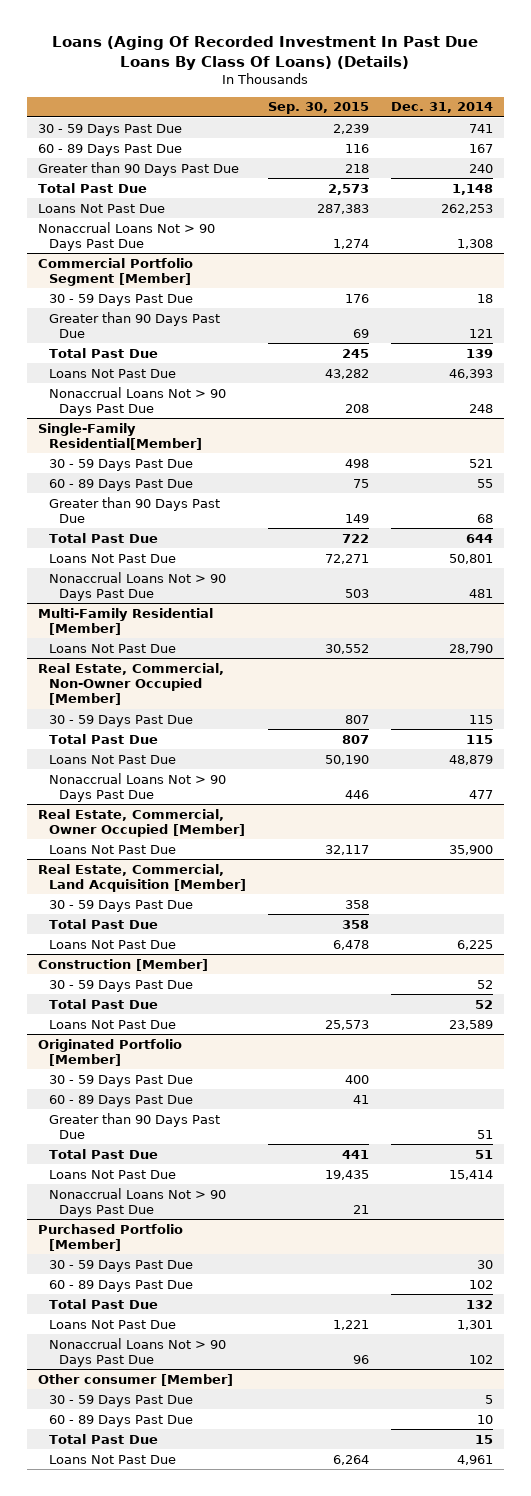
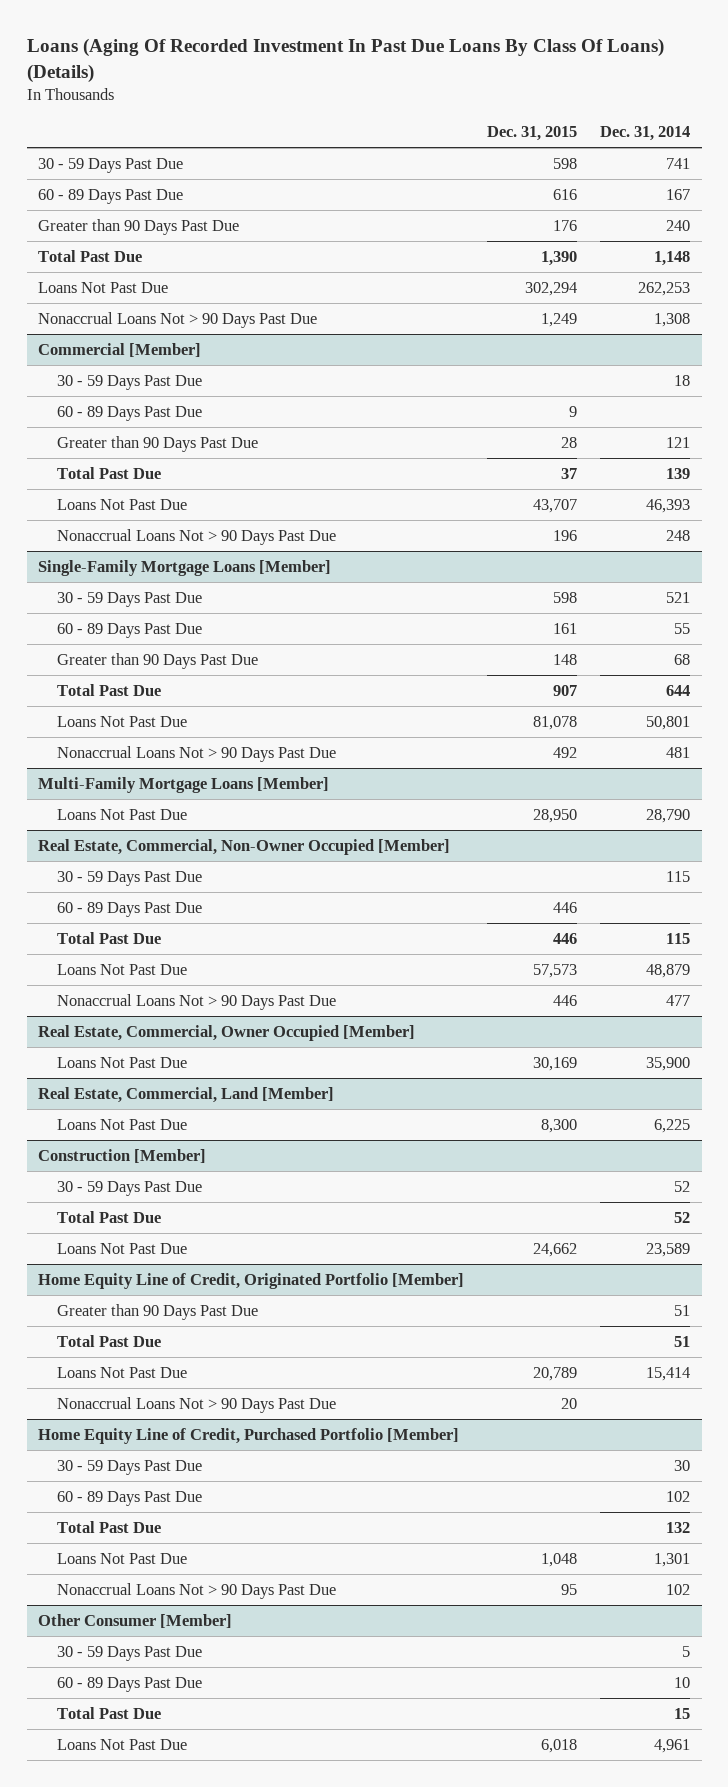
- | Sep. 30, 2015 | Dec. 31, 2014
+ | Dec. 31, 2015 | Dec. 31, 2014
- Commercial Portfolio Segment [Member]
+ Commercial [Member]
+ 60 - 89 Days Past Due | 9 |
- Single-Family Residential[Member]
+ Single-Family Mortgage Loans [Member]
- Multi-Family Residential [Member]
+ Multi-Family Mortgage Loans [Member]
@ Real Estate, Commercial, Non-Owner Occupied [Member]
+ 60 - 89 Days Past Due | 446 |
- Real Estate, Commercial, Land Acquisition [Member]
- 30 - 59 Days Past Due | 358 |
- Total Past Due | 358 |
+ Real Estate, Commercial, Land [Member]
- Originated Portfolio [Member]
- 30 - 59 Days Past Due | 400 |
- 60 - 89 Days Past Due | 41 |
+ Home Equity Line of Credit, Originated Portfolio [Member]
- Purchased Portfolio [Member]
+ Home Equity Line of Credit, Purchased Portfolio [Member]
- Other consumer [Member]
+ Other Consumer [Member]

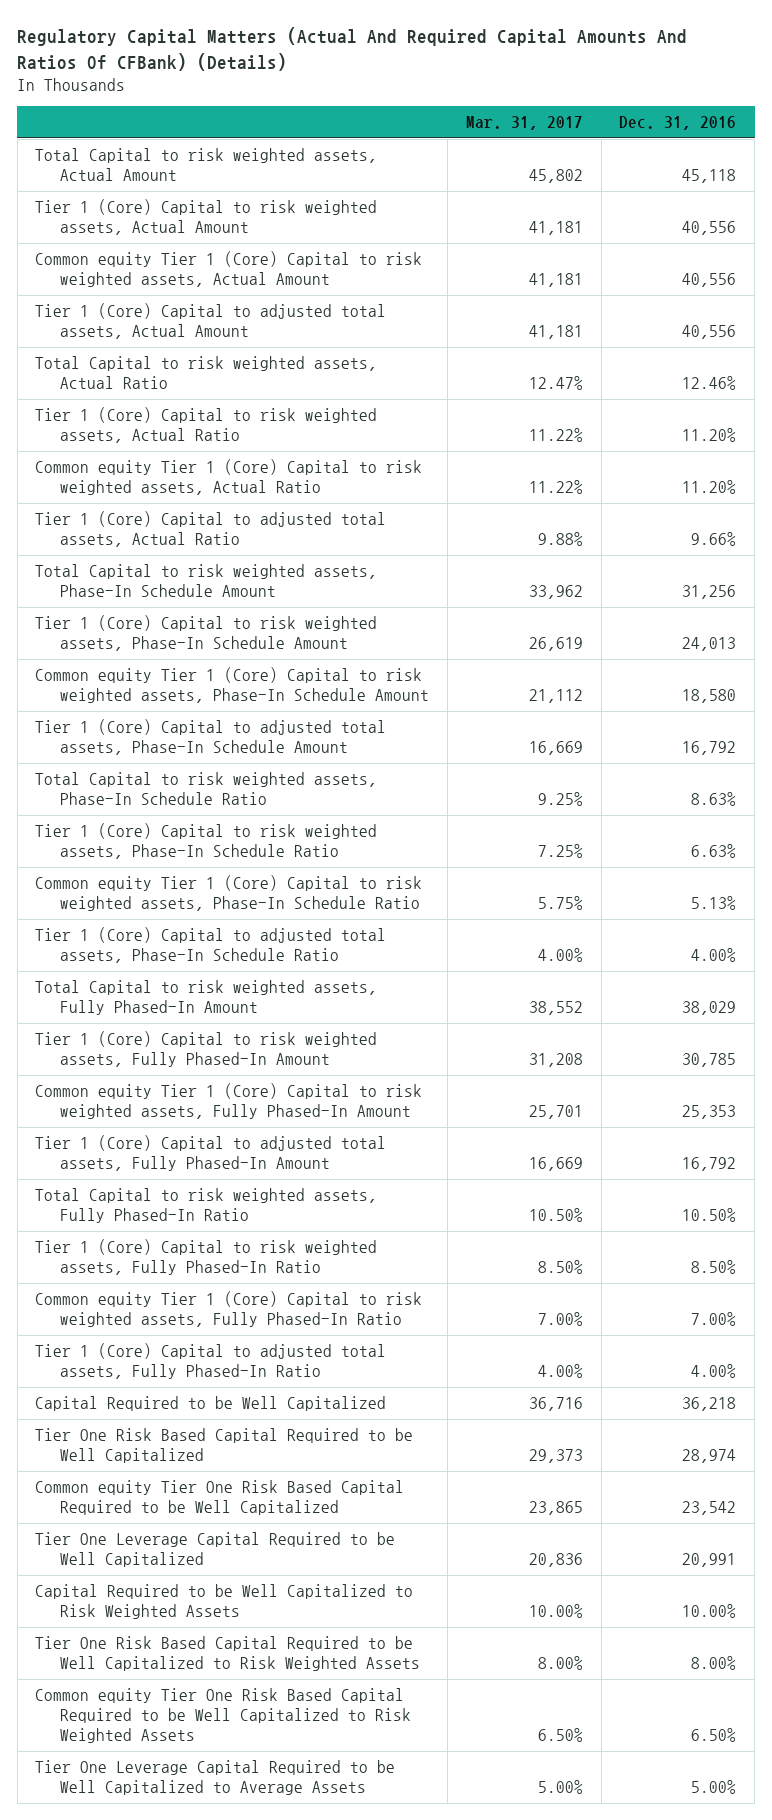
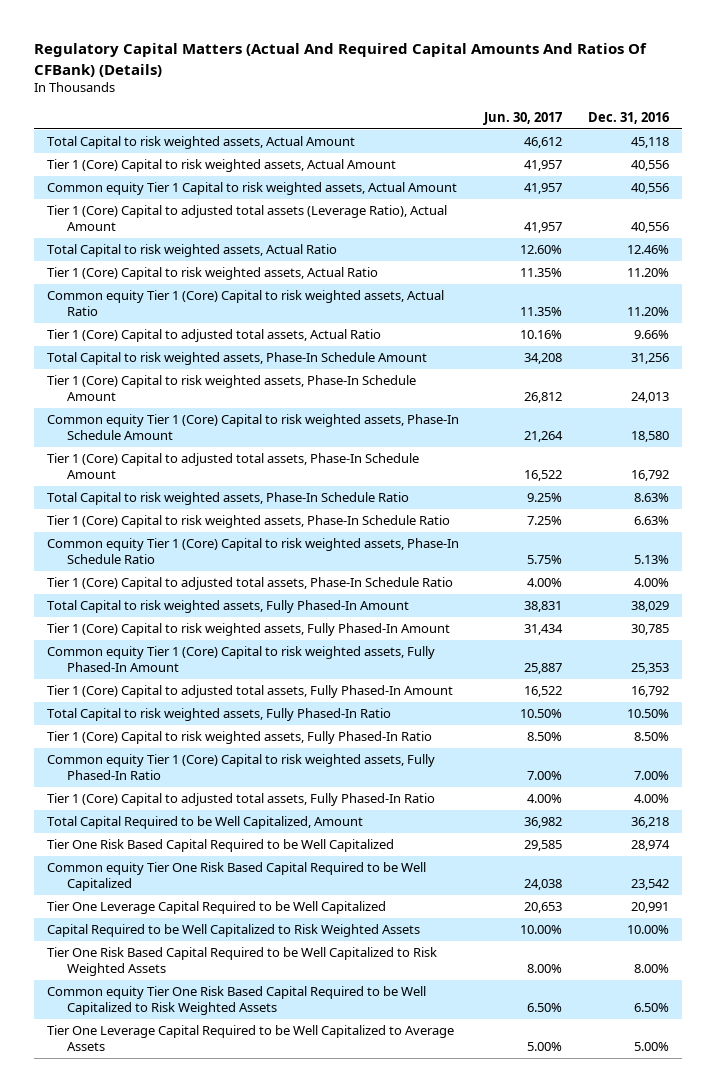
- | Mar. 31, 2017 | Dec. 31, 2016
+ | Jun. 30, 2017 | Dec. 31, 2016
- Common equity Tier 1 (Core) Capital to risk weighted assets, Actual Amount | 41,181 | 40,556
- Tier 1 (Core) Capital to adjusted total assets, Actual Amount | 41,181 | 40,556
+ Common equity Tier 1 Capital to risk weighted assets, Actual Amount | 41,957 | 40,556
+ Tier 1 (Core) Capital to adjusted total assets (Leverage Ratio), Actual Amount | 41,957 | 40,556
- Capital Required to be Well Capitalized | 36,716 | 36,218
+ Total Capital Required to be Well Capitalized, Amount | 36,982 | 36,218

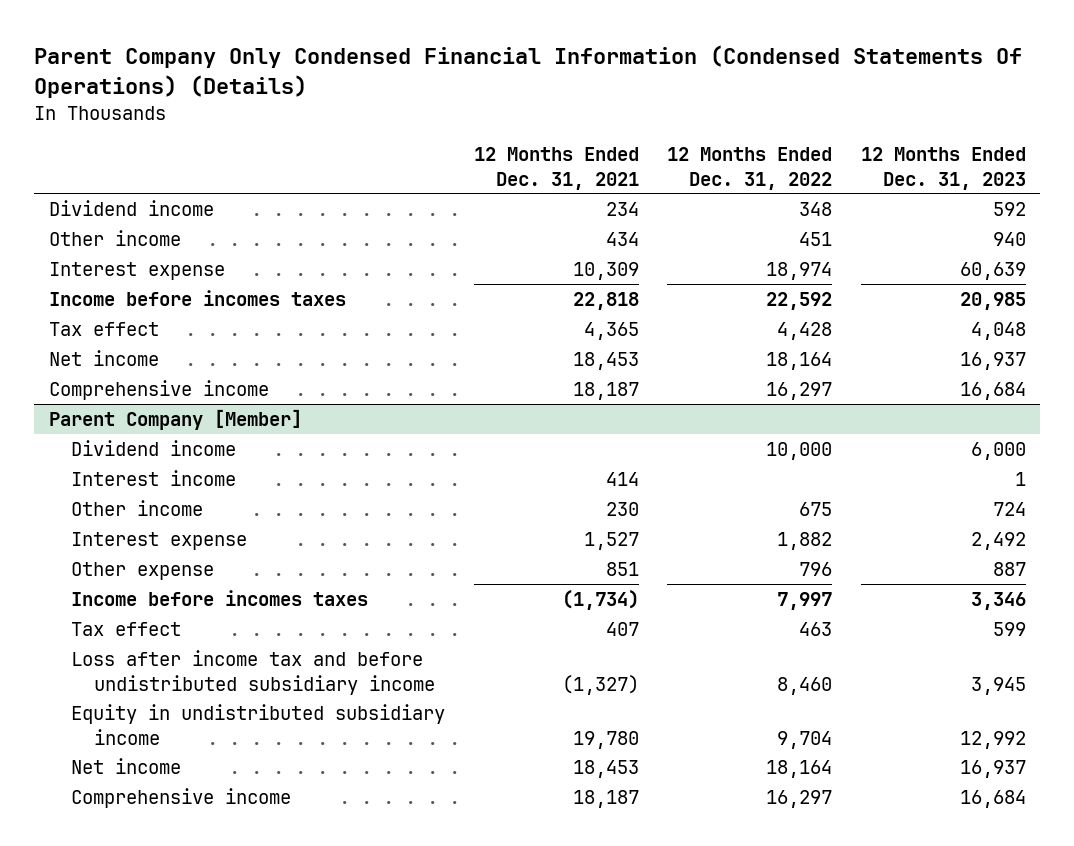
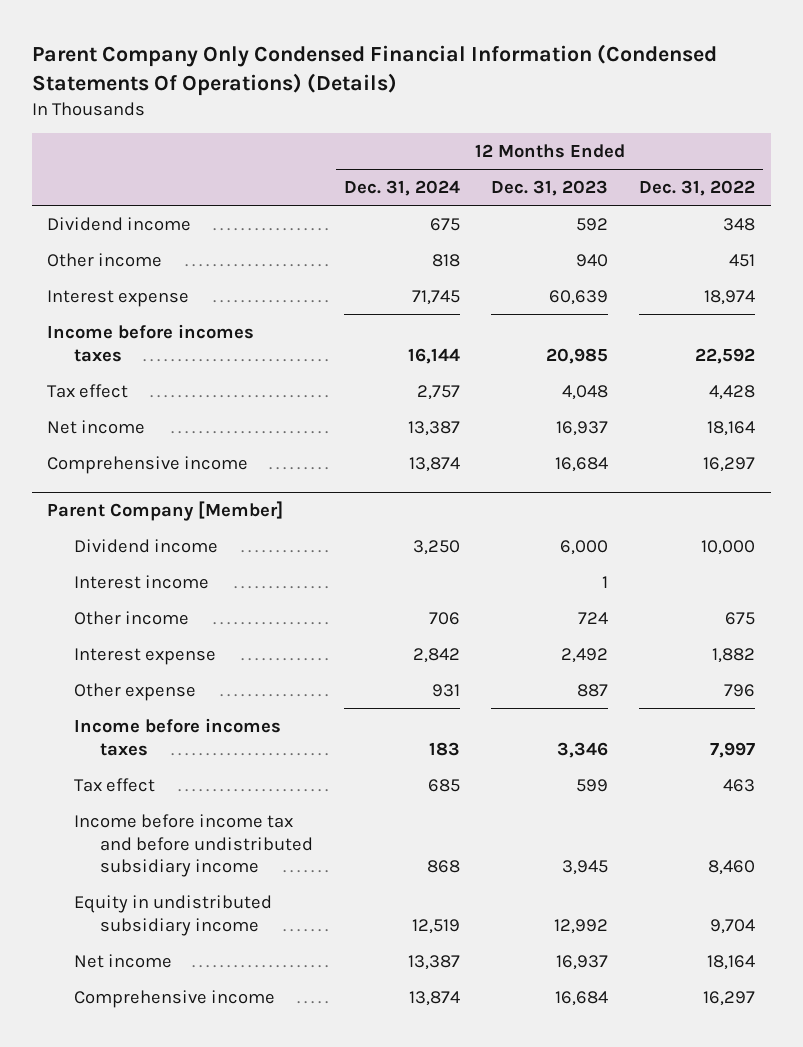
- | 12 Months Ended Dec. 31, 2021 | 12 Months Ended Dec. 31, 2022 | 12 Months Ended Dec. 31, 2023
+ | 12 Months Ended Dec. 31, 2024 | 12 Months Ended Dec. 31, 2023 | 12 Months Ended Dec. 31, 2022
@ Parent Company [Member]
- Loss after income tax and before undistributed subsidiary income | (1,327) | 8,460 | 3,945
+ Income before income tax and before undistributed subsidiary income | 868 | 3,945 | 8,460

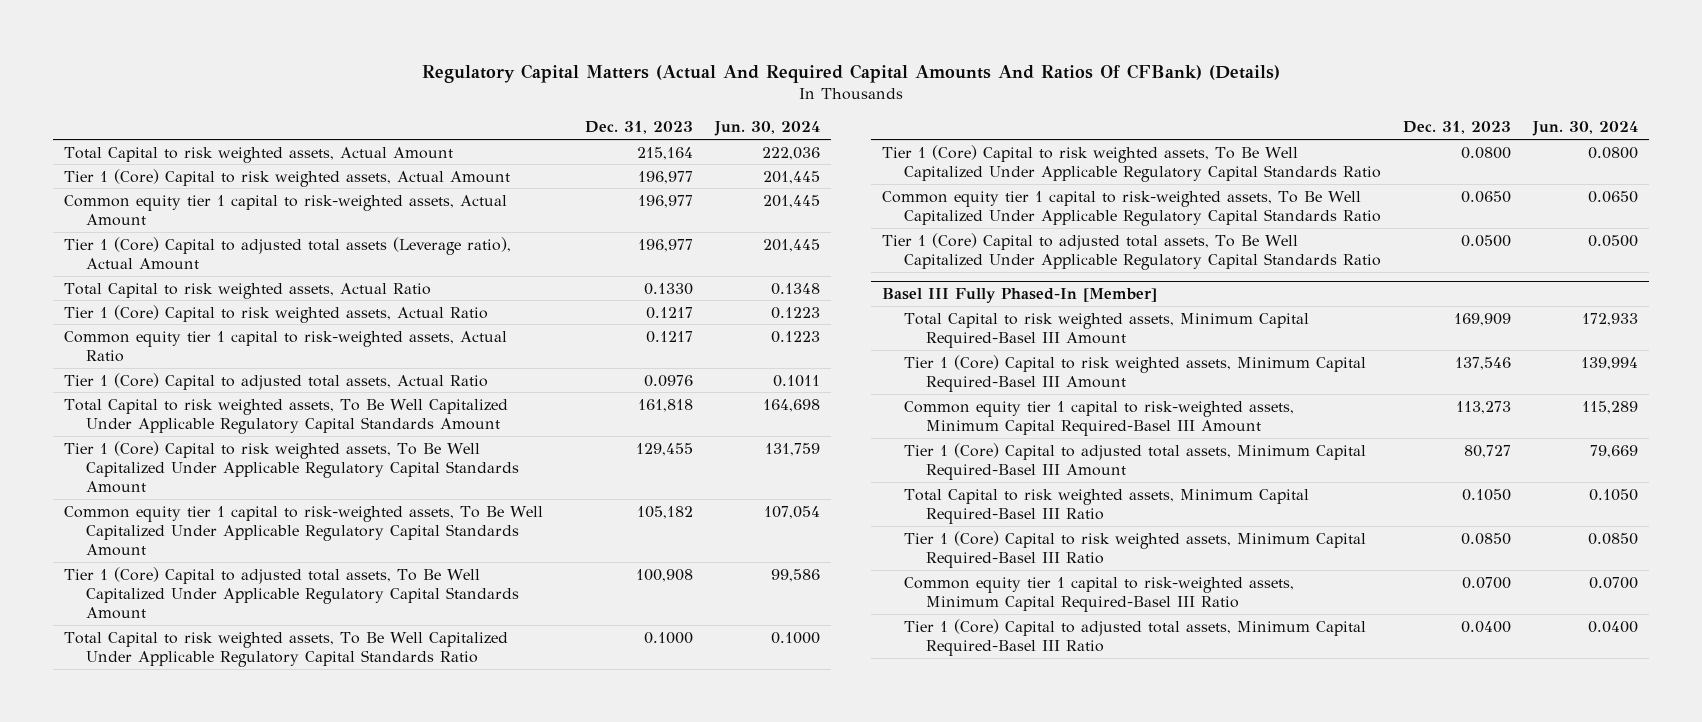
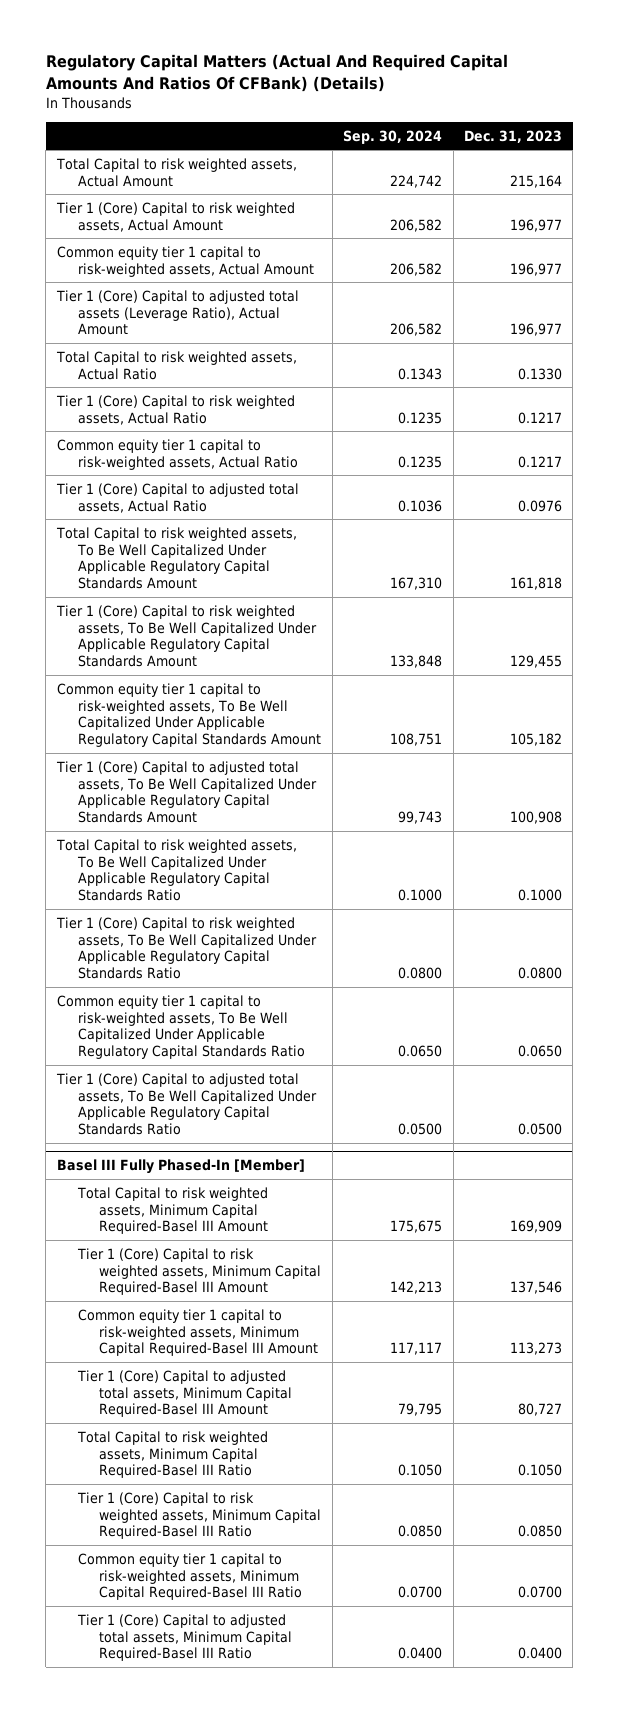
- | Dec. 31, 2023 | Jun. 30, 2024
+ | Sep. 30, 2024 | Dec. 31, 2023
- Tier 1 (Core) Capital to adjusted total assets (Leverage ratio), Actual Amount | 196,977 | 201,445
+ Tier 1 (Core) Capital to adjusted total assets (Leverage Ratio), Actual Amount | 206,582 | 196,977

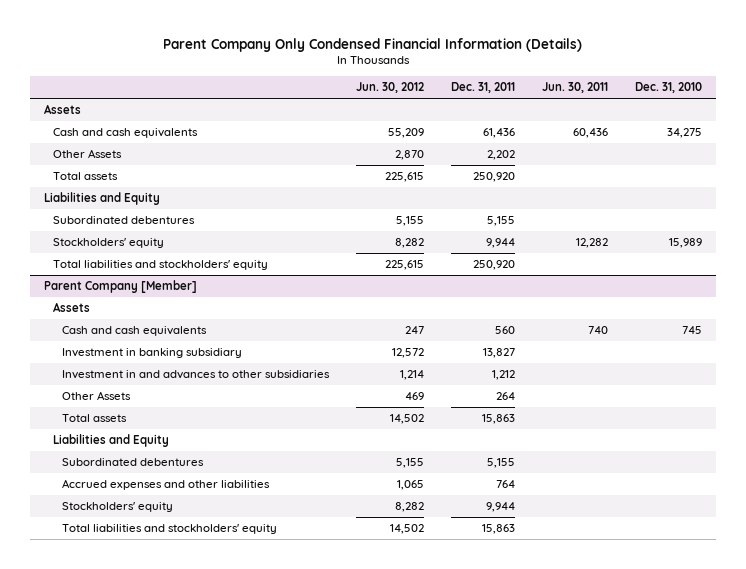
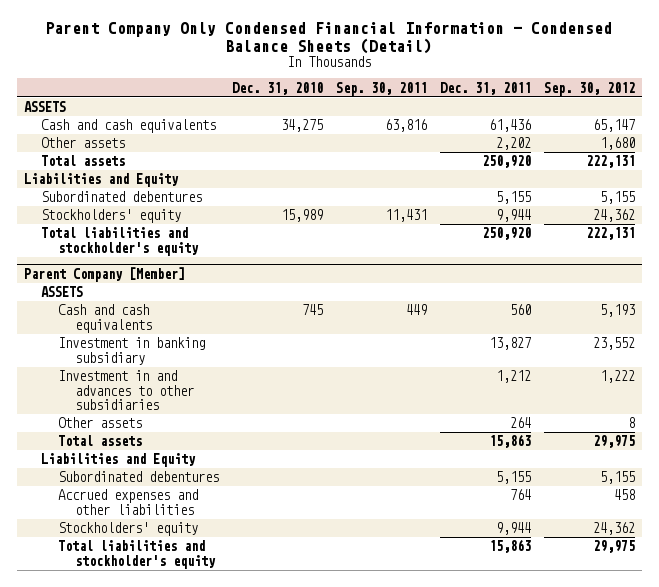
- Parent Company Only Condensed Financial Information (Details)
+ Parent Company Only Condensed Financial Information - Condensed Balance Sheets (Detail)
- | Jun. 30, 2012 | Dec. 31, 2011 | Jun. 30, 2011 | Dec. 31, 2010
+ | Dec. 31, 2010 | Sep. 30, 2011 | Dec. 31, 2011 | Sep. 30, 2012
- Assets
+ ASSETS
- Other Assets | 2,870 | 2,202 | |
+ Other assets | | | 2,202 | 1,680
- Total liabilities and stockholders' equity | 225,615 | 250,920 | |
+ Total liabilities and stockholder's equity | | | 250,920 | 222,131
@ Parent Company [Member]
- Assets
+ ASSETS
- Other Assets | 469 | 264 | |
+ Other assets | | | 264 | 8
- Total liabilities and stockholders' equity | 14,502 | 15,863 | |
+ Total liabilities and stockholder's equity | | | 15,863 | 29,975

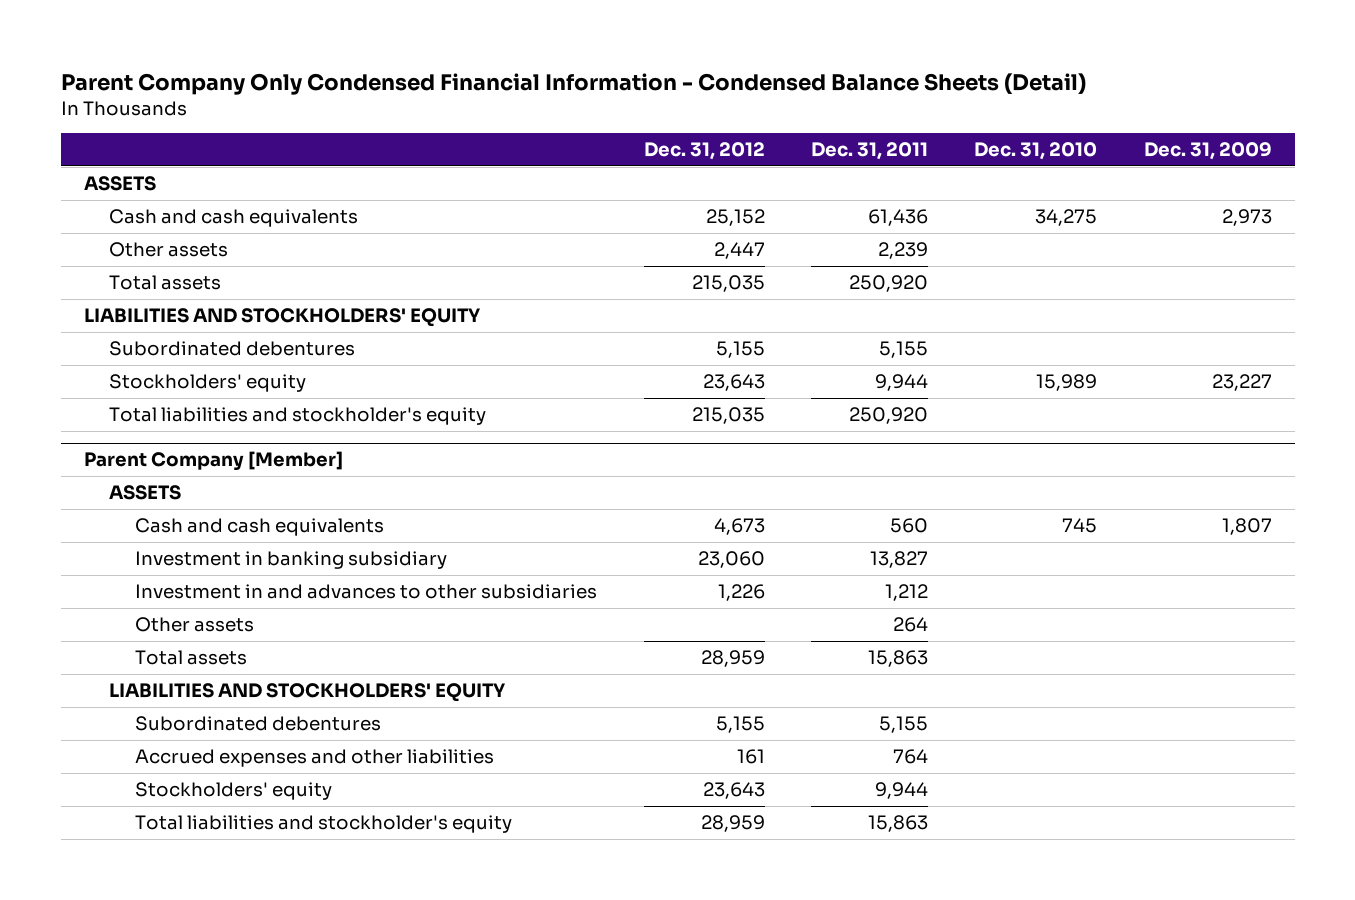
- | Dec. 31, 2010 | Sep. 30, 2011 | Dec. 31, 2011 | Sep. 30, 2012
+ | Dec. 31, 2012 | Dec. 31, 2011 | Dec. 31, 2010 | Dec. 31, 2009
- Other assets | | | 2,202 | 1,680
+ Other assets | 2,447 | 2,239 | |
- Liabilities and Equity
+ LIABILITIES AND STOCKHOLDERS' EQUITY
@ Parent Company [Member]
- Liabilities and Equity
+ LIABILITIES AND STOCKHOLDERS' EQUITY

